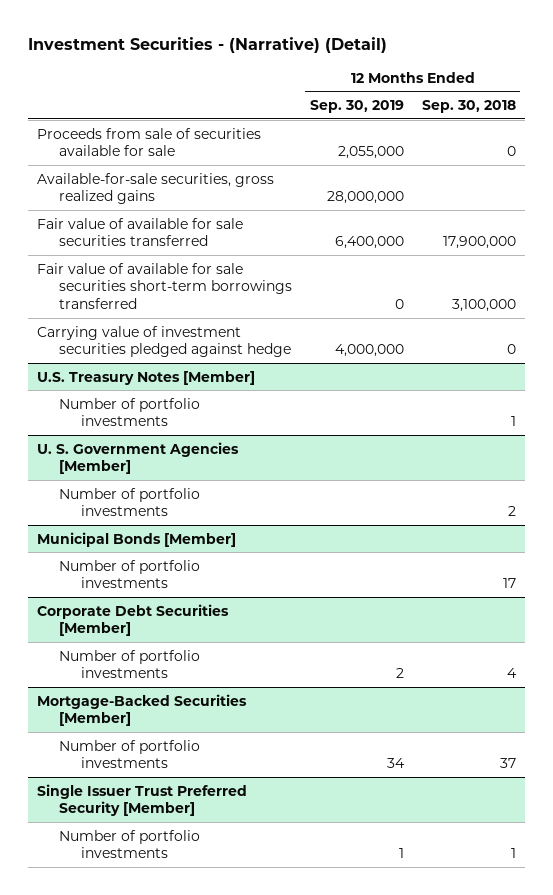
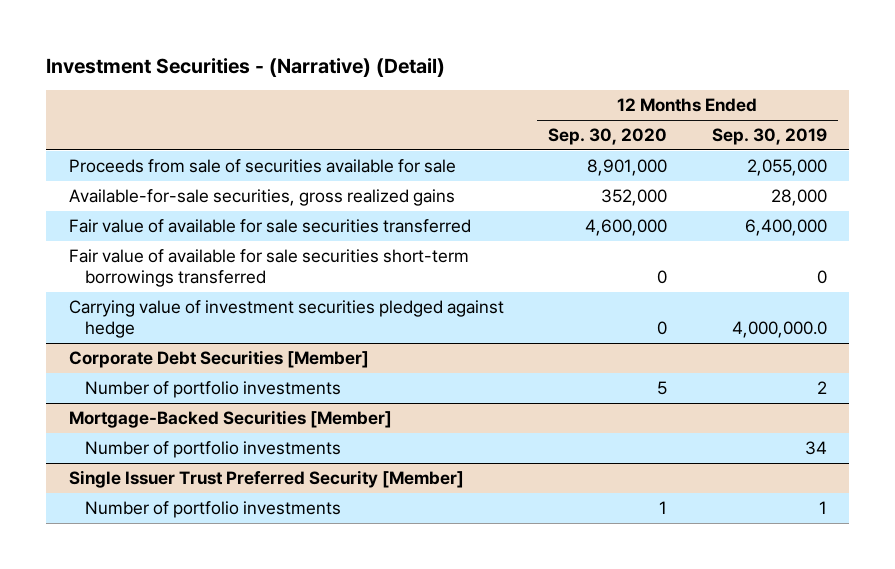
- | 12 Months Ended Sep. 30, 2019 | 12 Months Ended Sep. 30, 2018
+ | 12 Months Ended Sep. 30, 2020 | 12 Months Ended Sep. 30, 2019
- Available-for-sale securities, gross realized gains | 28,000,000 |
+ Available-for-sale securities, gross realized gains | 352,000 | 28,000
- Carrying value of investment securities pledged against hedge | 4,000,000 | 0
- U.S. Treasury Notes [Member]
- Number of portfolio investments | | 1
- U. S. Government Agencies [Member]
- Number of portfolio investments | | 2
- Municipal Bonds [Member]
- Number of portfolio investments | | 17
+ Carrying value of investment securities pledged against hedge | 0 | 4,000,000.0

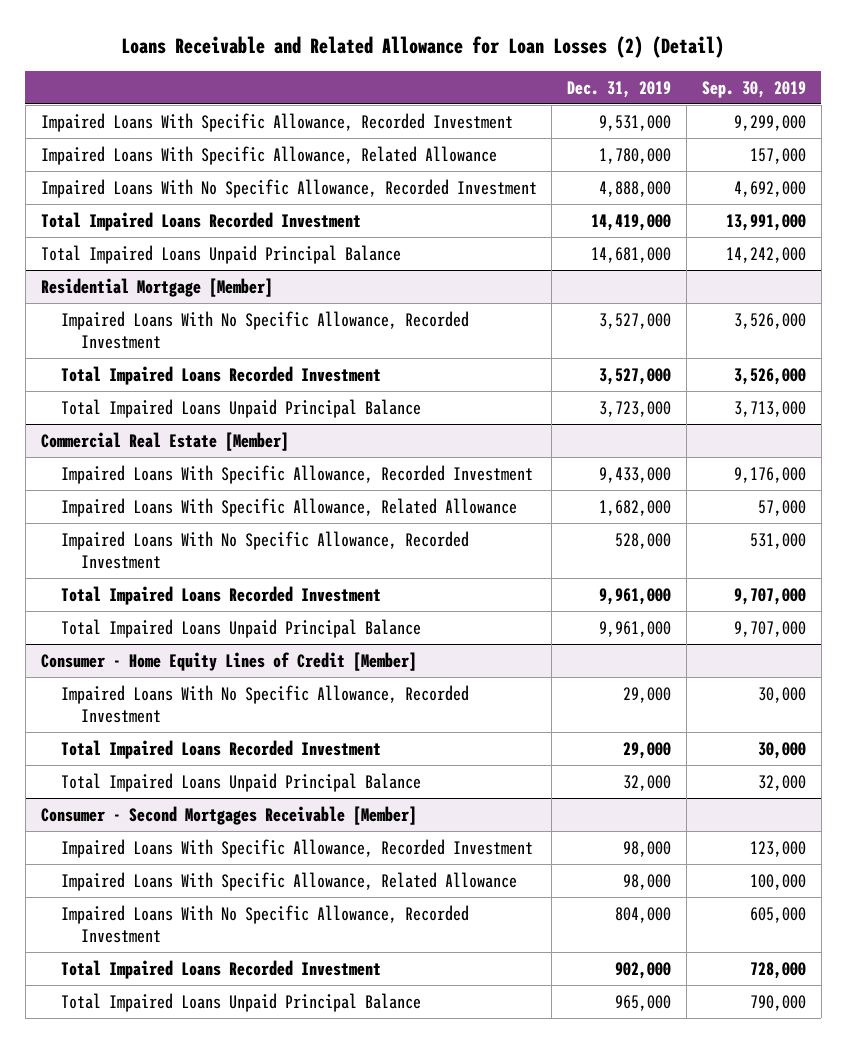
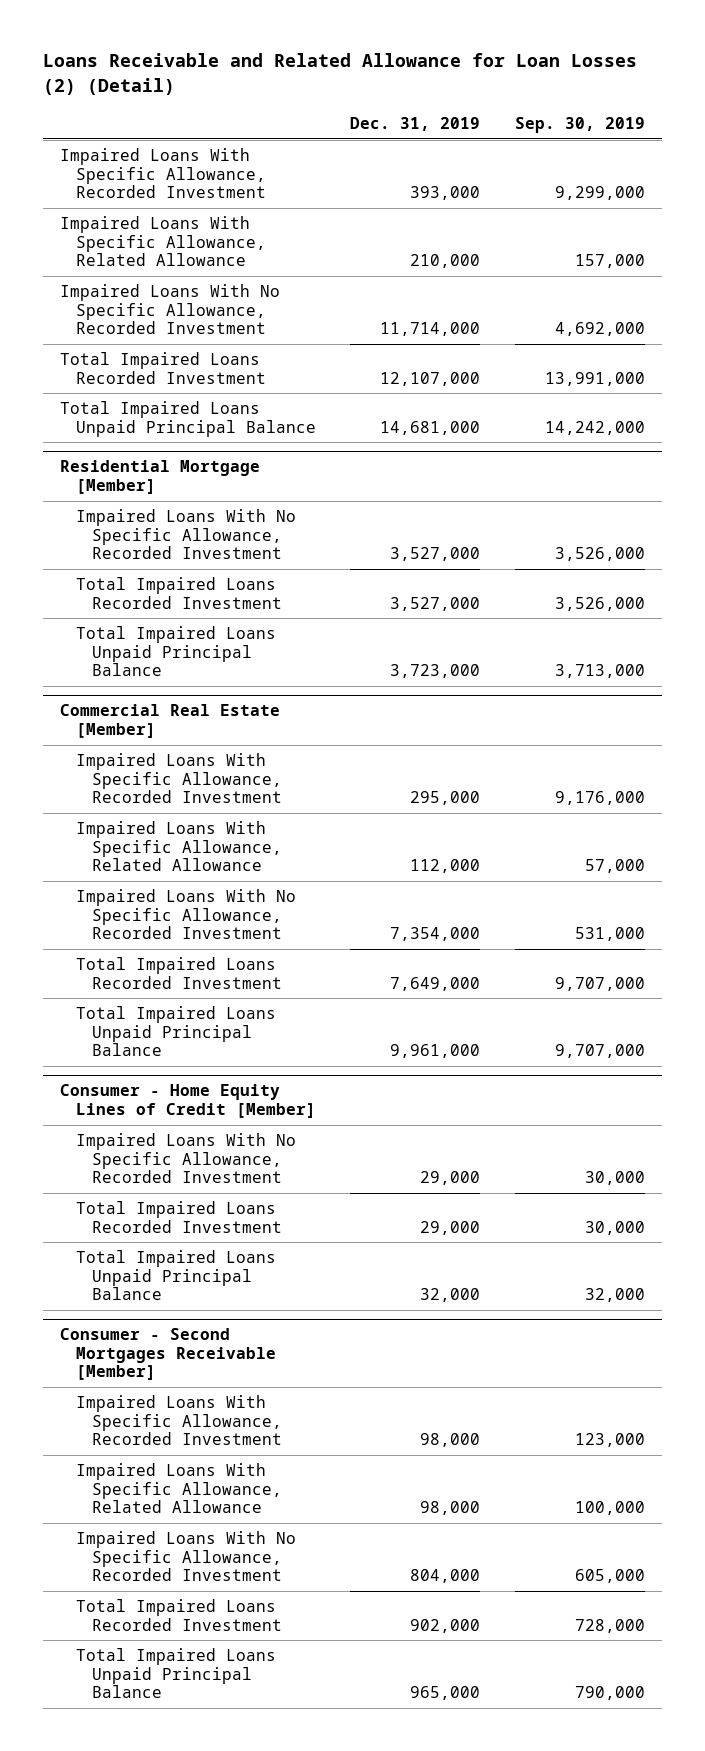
- Impaired Loans With Specific Allowance, Recorded Investment | 9,531,000 | 9,299,000
- Impaired Loans With Specific Allowance, Related Allowance | 1,780,000 | 157,000
- Impaired Loans With No Specific Allowance, Recorded Investment | 4,888,000 | 4,692,000
- Total Impaired Loans Recorded Investment | 14,419,000 | 13,991,000
+ Impaired Loans With Specific Allowance, Recorded Investment | 393,000 | 9,299,000
+ Impaired Loans With Specific Allowance, Related Allowance | 210,000 | 157,000
+ Impaired Loans With No Specific Allowance, Recorded Investment | 11,714,000 | 4,692,000
+ Total Impaired Loans Recorded Investment | 12,107,000 | 13,991,000
@ Commercial Real Estate [Member]
- Impaired Loans With Specific Allowance, Recorded Investment | 9,433,000 | 9,176,000
- Impaired Loans With Specific Allowance, Related Allowance | 1,682,000 | 57,000
- Impaired Loans With No Specific Allowance, Recorded Investment | 528,000 | 531,000
- Total Impaired Loans Recorded Investment | 9,961,000 | 9,707,000
+ Impaired Loans With Specific Allowance, Recorded Investment | 295,000 | 9,176,000
+ Impaired Loans With Specific Allowance, Related Allowance | 112,000 | 57,000
+ Impaired Loans With No Specific Allowance, Recorded Investment | 7,354,000 | 531,000
+ Total Impaired Loans Recorded Investment | 7,649,000 | 9,707,000

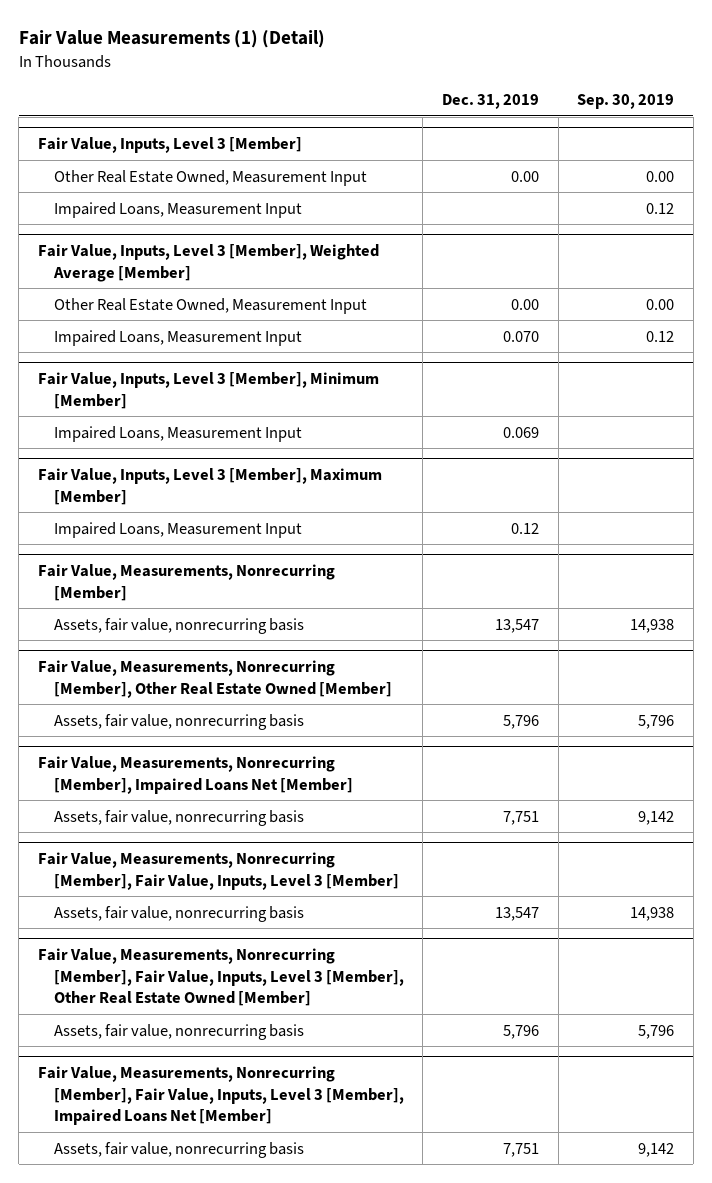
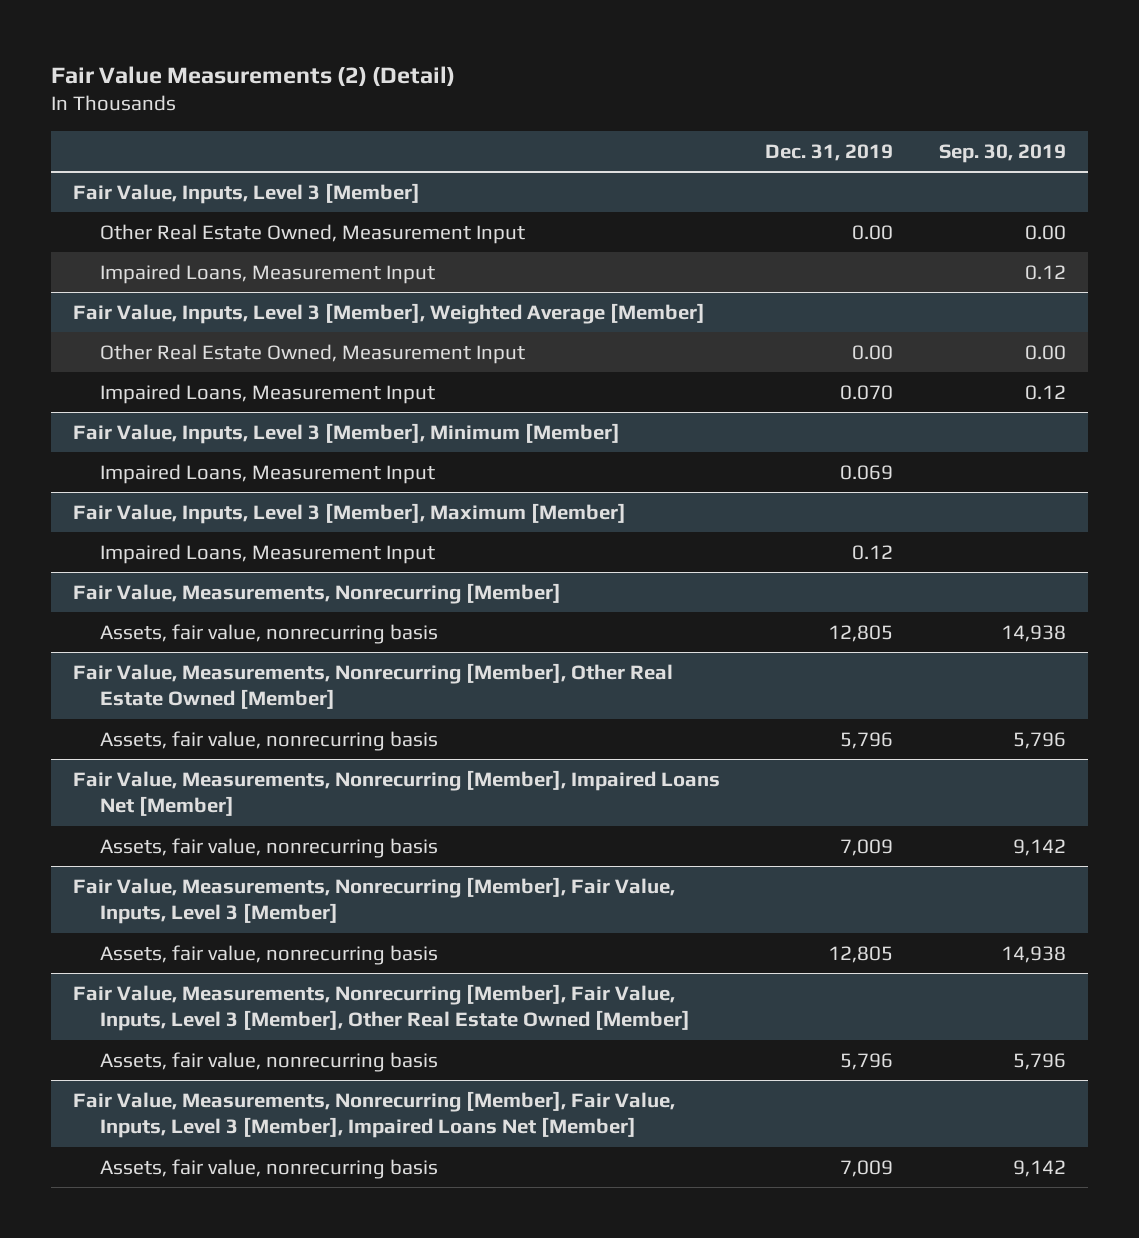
- Fair Value Measurements (1) (Detail)
+ Fair Value Measurements (2) (Detail)
@ Fair Value, Measurements, Nonrecurring [Member]
- Assets, fair value, nonrecurring basis | 13,547 | 14,938
+ Assets, fair value, nonrecurring basis | 12,805 | 14,938
@ Fair Value, Measurements, Nonrecurring [Member], Impaired Loans Net [Member]
- Assets, fair value, nonrecurring basis | 7,751 | 9,142
+ Assets, fair value, nonrecurring basis | 7,009 | 9,142
@ Fair Value, Measurements, Nonrecurring [Member], Fair Value, Inputs, Level 3 [Member]
- Assets, fair value, nonrecurring basis | 13,547 | 14,938
+ Assets, fair value, nonrecurring basis | 12,805 | 14,938
@ Fair Value, Measurements, Nonrecurring [Member], Fair Value, Inputs, Level 3 [Member], Impaired Loans Net [Member]
- Assets, fair value, nonrecurring basis | 7,751 | 9,142
+ Assets, fair value, nonrecurring basis | 7,009 | 9,142

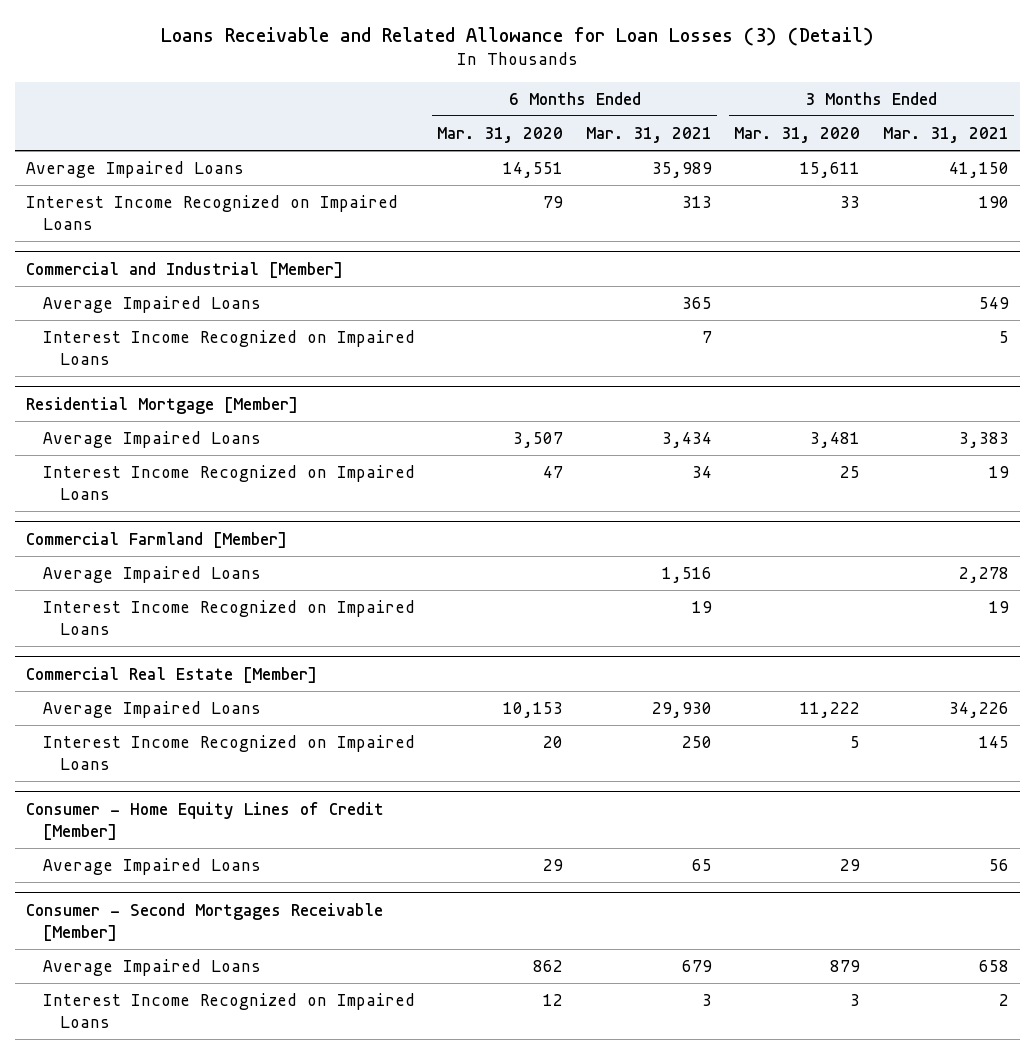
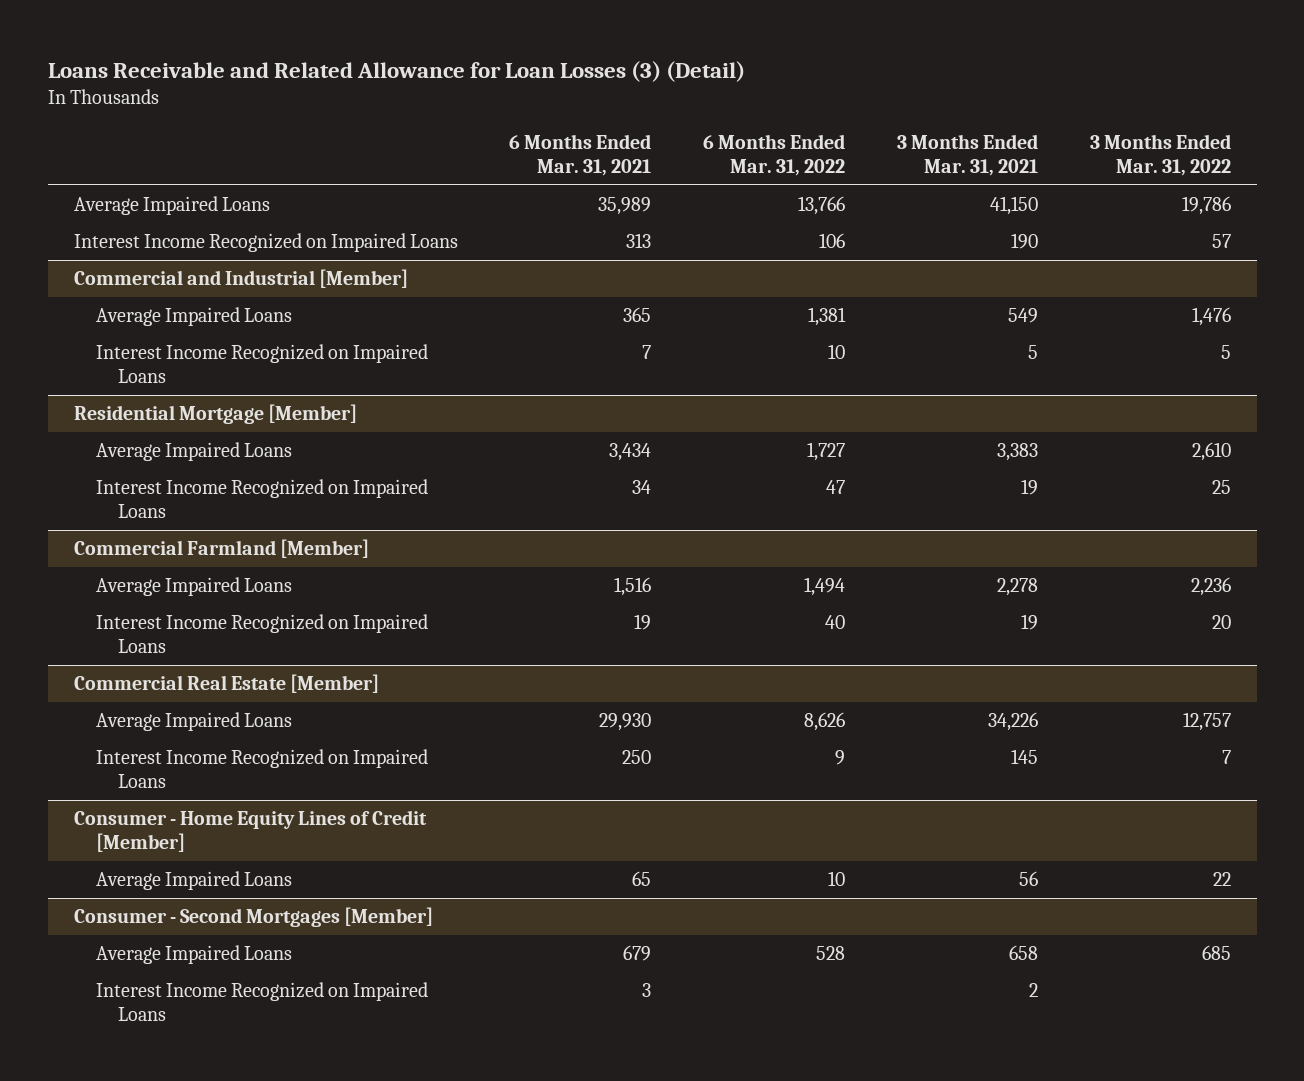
- | 6 Months Ended Mar. 31, 2020 | 6 Months Ended Mar. 31, 2021 | 3 Months Ended Mar. 31, 2020 | 3 Months Ended Mar. 31, 2021
+ | 6 Months Ended Mar. 31, 2021 | 6 Months Ended Mar. 31, 2022 | 3 Months Ended Mar. 31, 2021 | 3 Months Ended Mar. 31, 2022
- Consumer - Second Mortgages Receivable [Member]
+ Consumer - Second Mortgages [Member]

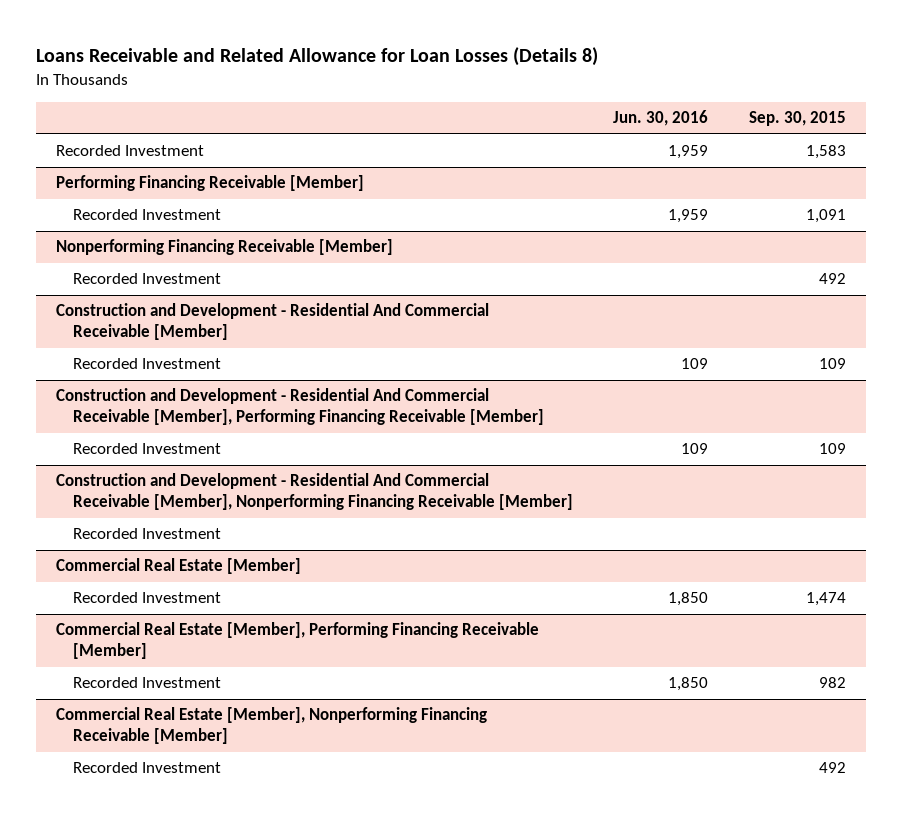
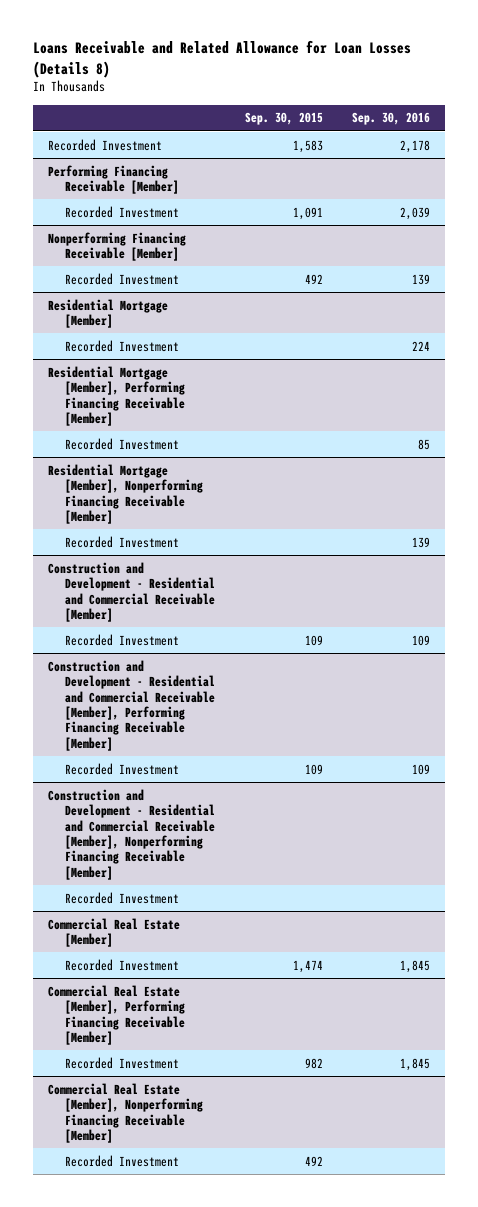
- | Jun. 30, 2016 | Sep. 30, 2015
+ | Sep. 30, 2015 | Sep. 30, 2016
- Construction and Development - Residential And Commercial Receivable [Member]
+ Residential Mortgage [Member]
+ Recorded Investment | | 224
+ Residential Mortgage [Member], Performing Financing Receivable [Member]
+ Recorded Investment | | 85
+ Residential Mortgage [Member], Nonperforming Financing Receivable [Member]
+ Recorded Investment | | 139
+ Construction and Development - Residential and Commercial Receivable [Member]
- Construction and Development - Residential And Commercial Receivable [Member], Performing Financing Receivable [Member]
+ Construction and Development - Residential and Commercial Receivable [Member], Performing Financing Receivable [Member]
- Construction and Development - Residential And Commercial Receivable [Member], Nonperforming Financing Receivable [Member]
+ Construction and Development - Residential and Commercial Receivable [Member], Nonperforming Financing Receivable [Member]

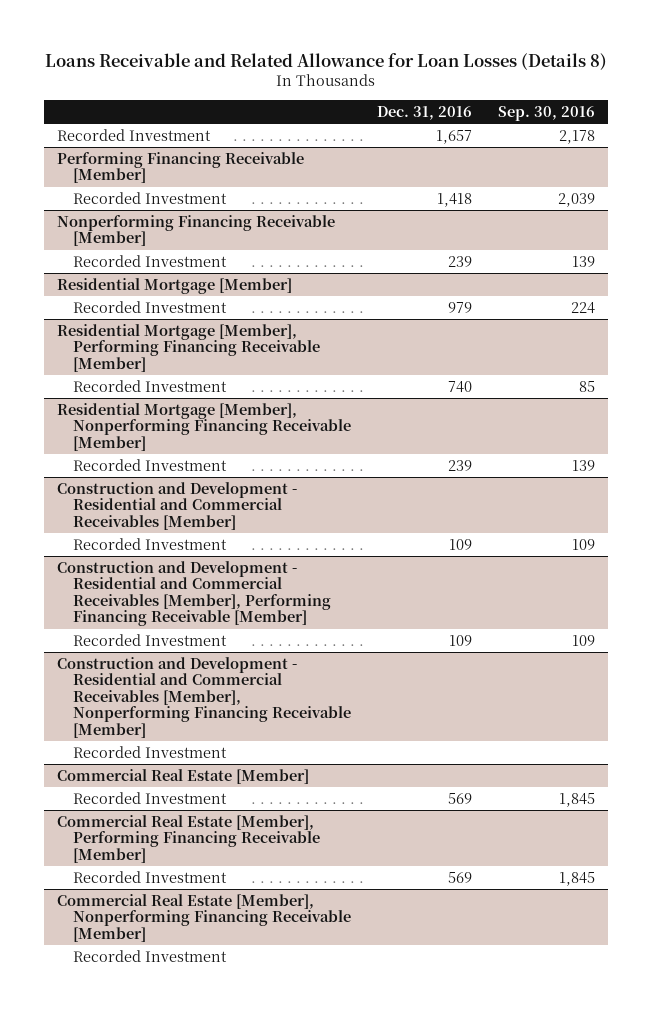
- | Sep. 30, 2015 | Sep. 30, 2016
+ | Dec. 31, 2016 | Sep. 30, 2016
- Construction and Development - Residential and Commercial Receivable [Member]
+ Construction and Development - Residential and Commercial Receivables [Member]
- Construction and Development - Residential and Commercial Receivable [Member], Performing Financing Receivable [Member]
+ Construction and Development - Residential and Commercial Receivables [Member], Performing Financing Receivable [Member]
- Construction and Development - Residential and Commercial Receivable [Member], Nonperforming Financing Receivable [Member]
+ Construction and Development - Residential and Commercial Receivables [Member], Nonperforming Financing Receivable [Member]

